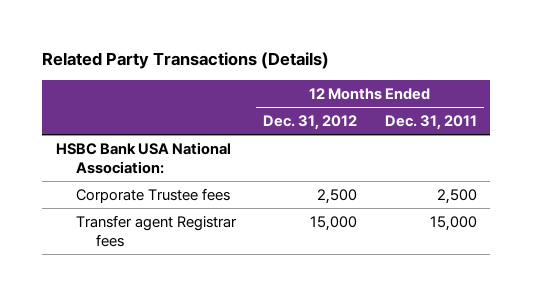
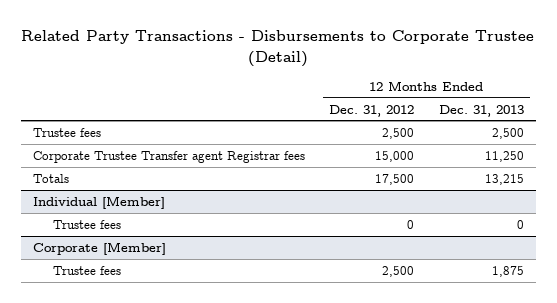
- Related Party Transactions (Details)
+ Related Party Transactions - Disbursements to Corporate Trustee (Detail)
- | 12 Months Ended Dec. 31, 2012 | 12 Months Ended Dec. 31, 2011
+ | 12 Months Ended Dec. 31, 2012 | 12 Months Ended Dec. 31, 2013
- HSBC Bank USA National Association:
- Corporate Trustee fees | 2,500 | 2,500
- Transfer agent Registrar fees | 15,000 | 15,000
+ Trustee fees | 2,500 | 2,500
+ Corporate Trustee Transfer agent Registrar fees | 15,000 | 11,250
+ Totals | 17,500 | 13,215
+ Individual [Member]
+ Trustee fees | 0 | 0
+ Corporate [Member]
+ Trustee fees | 2,500 | 1,875

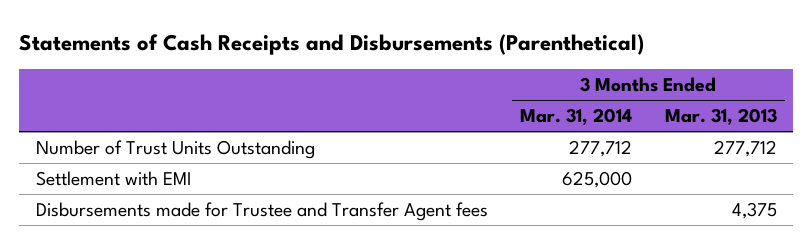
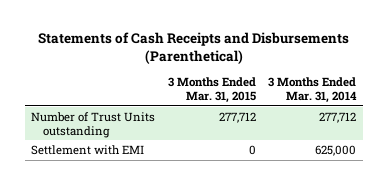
- | 3 Months Ended Mar. 31, 2014 | 3 Months Ended Mar. 31, 2013
+ | 3 Months Ended Mar. 31, 2015 | 3 Months Ended Mar. 31, 2014
- Number of Trust Units Outstanding | 277,712 | 277,712
+ Number of Trust Units outstanding | 277,712 | 277,712
- Disbursements made for Trustee and Transfer Agent fees | | 4,375

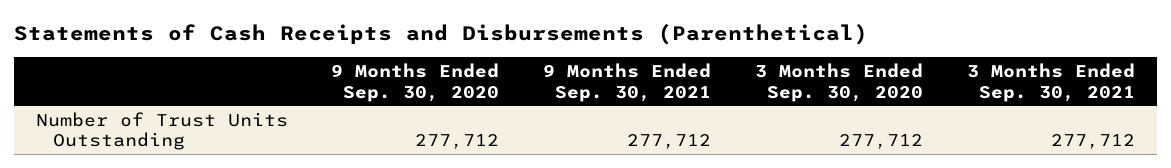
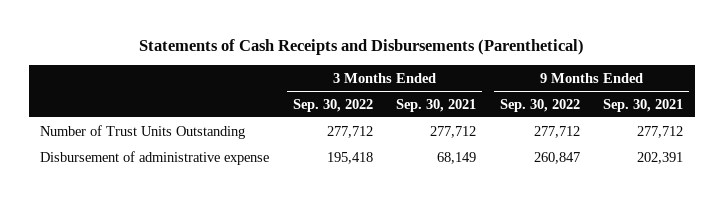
- | 9 Months Ended Sep. 30, 2020 | 9 Months Ended Sep. 30, 2021 | 3 Months Ended Sep. 30, 2020 | 3 Months Ended Sep. 30, 2021
+ | 3 Months Ended Sep. 30, 2022 | 3 Months Ended Sep. 30, 2021 | 9 Months Ended Sep. 30, 2022 | 9 Months Ended Sep. 30, 2021
+ Disbursement of administrative expense | 195,418 | 68,149 | 260,847 | 202,391

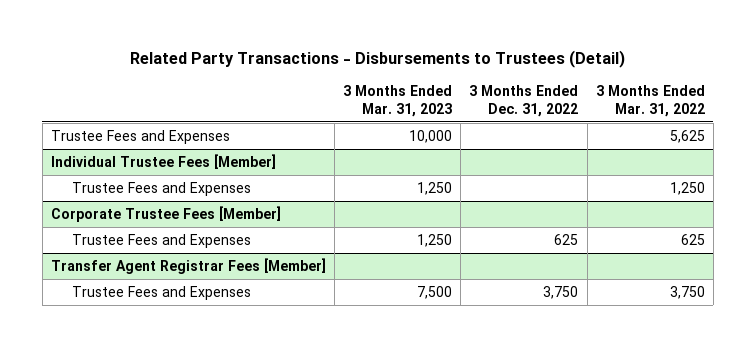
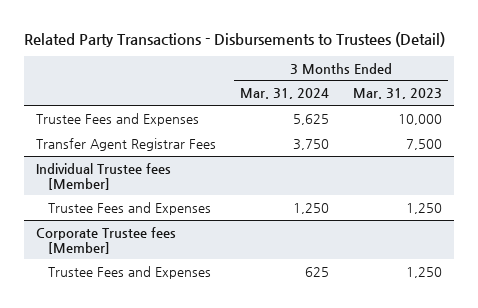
- | 3 Months Ended Mar. 31, 2023 | 3 Months Ended Dec. 31, 2022 | 3 Months Ended Mar. 31, 2022
+ | 3 Months Ended Mar. 31, 2024 | 3 Months Ended Mar. 31, 2023
- Individual Trustee Fees [Member]
+ Transfer Agent Registrar Fees | 3,750 | 7,500
+ Individual Trustee fees [Member]
- Corporate Trustee Fees [Member]
+ Corporate Trustee fees [Member]
- Transfer Agent Registrar Fees [Member]
- Trustee Fees and Expenses | 7,500 | 3,750 | 3,750

